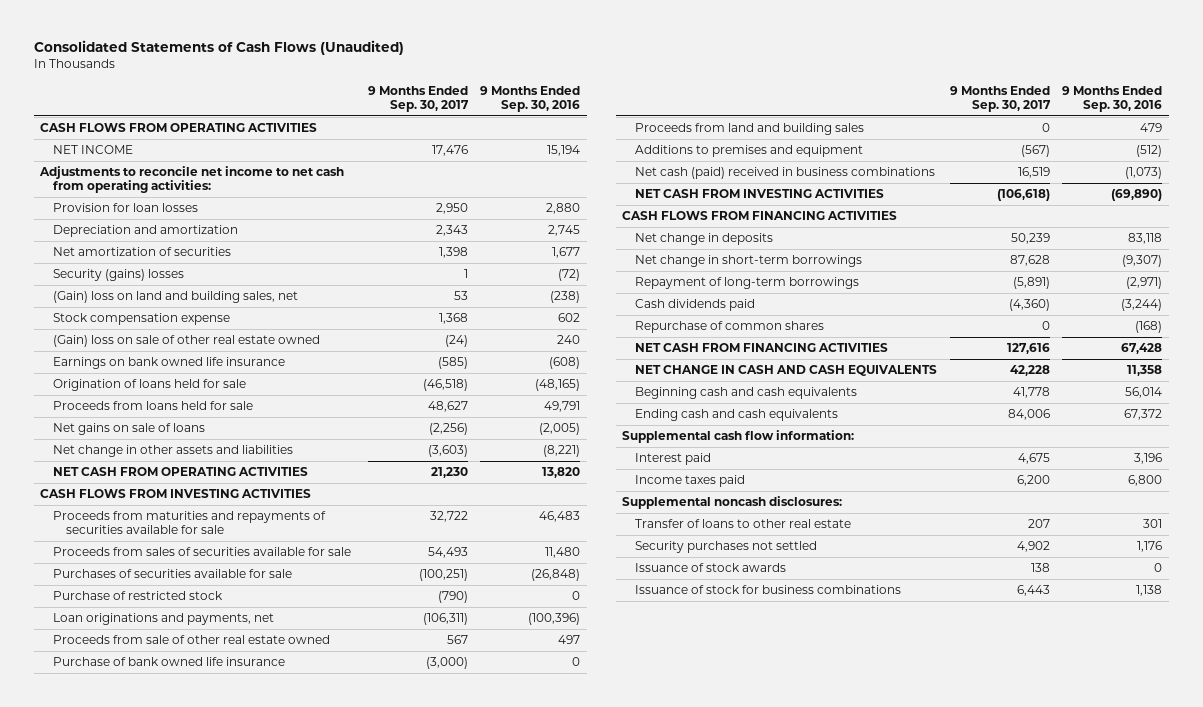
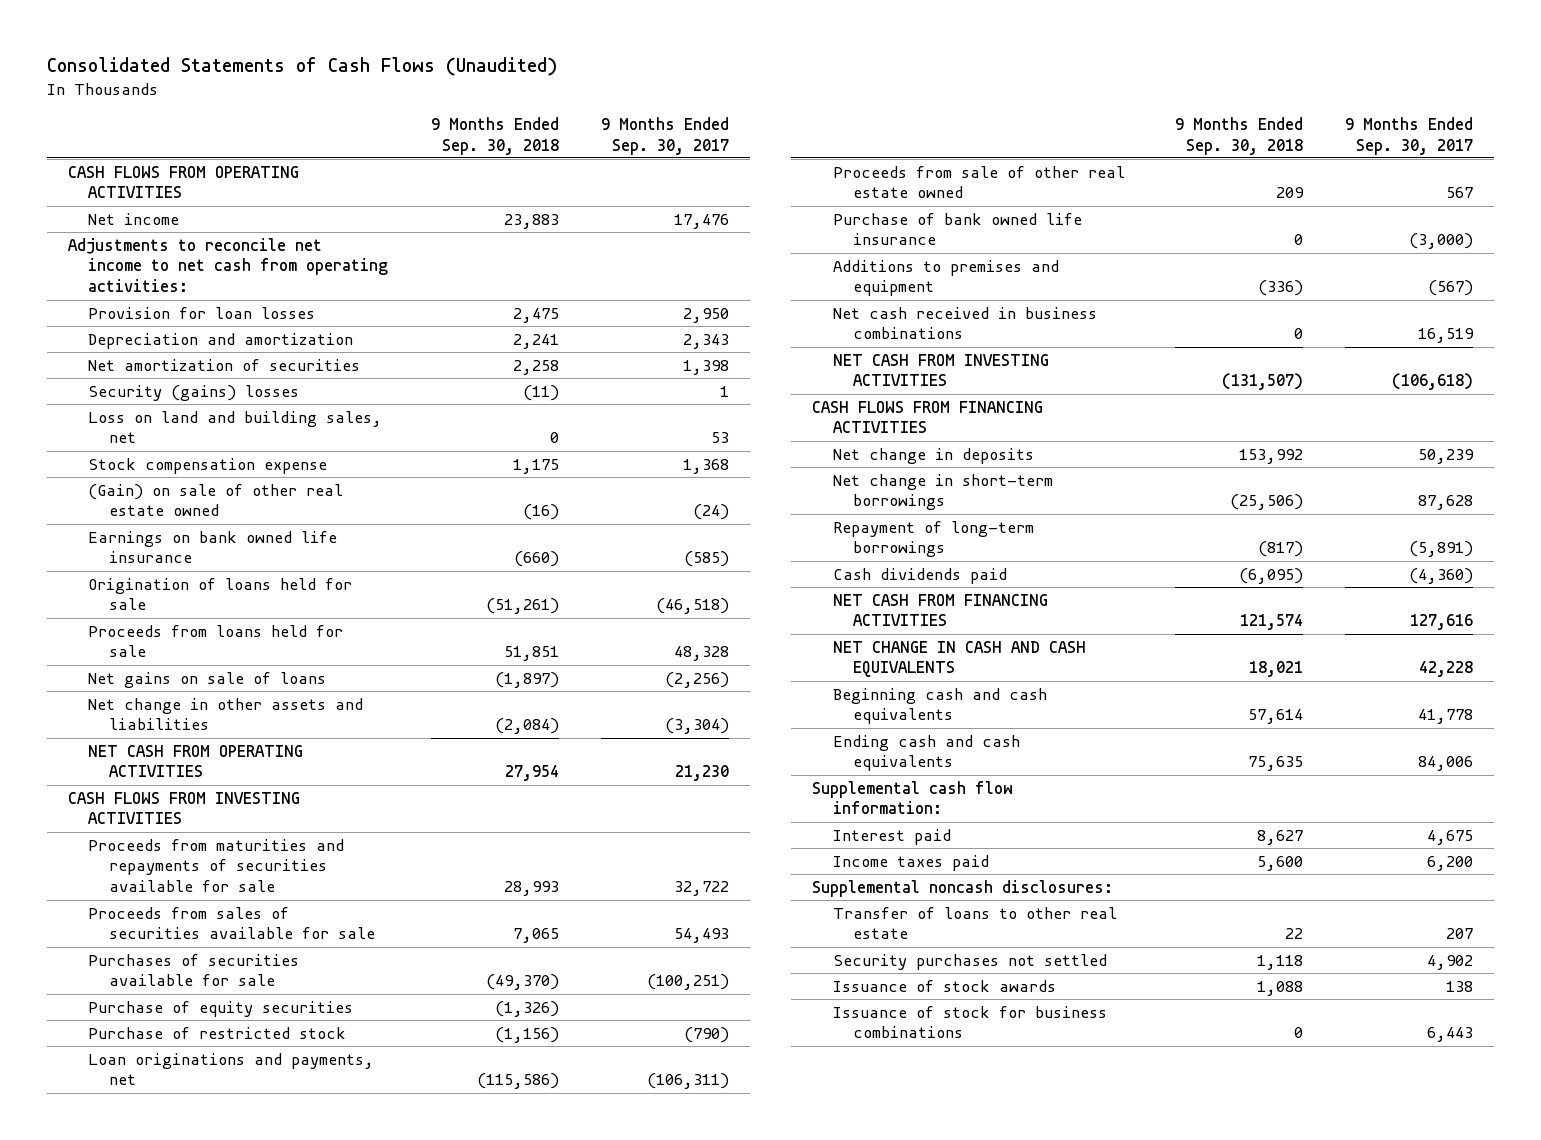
- | 9 Months Ended Sep. 30, 2017 | 9 Months Ended Sep. 30, 2016
+ | 9 Months Ended Sep. 30, 2018 | 9 Months Ended Sep. 30, 2017
- NET INCOME | 17,476 | 15,194
+ Net income | 23,883 | 17,476
- (Gain) loss on land and building sales, net | 53 | (238)
+ Loss on land and building sales, net | 0 | 53
- (Gain) loss on sale of other real estate owned | (24) | 240
+ (Gain) on sale of other real estate owned | (16) | (24)
- Proceeds from loans held for sale | 48,627 | 49,791
+ Proceeds from loans held for sale | 51,851 | 48,328
- Net change in other assets and liabilities | (3,603) | (8,221)
+ Net change in other assets and liabilities | (2,084) | (3,304)
+ Purchase of equity securities | (1,326) |
- Proceeds from land and building sales | 0 | 479
- Net cash (paid) received in business combinations | 16,519 | (1,073)
+ Net cash received in business combinations | 0 | 16,519
- Repurchase of common shares | 0 | (168)

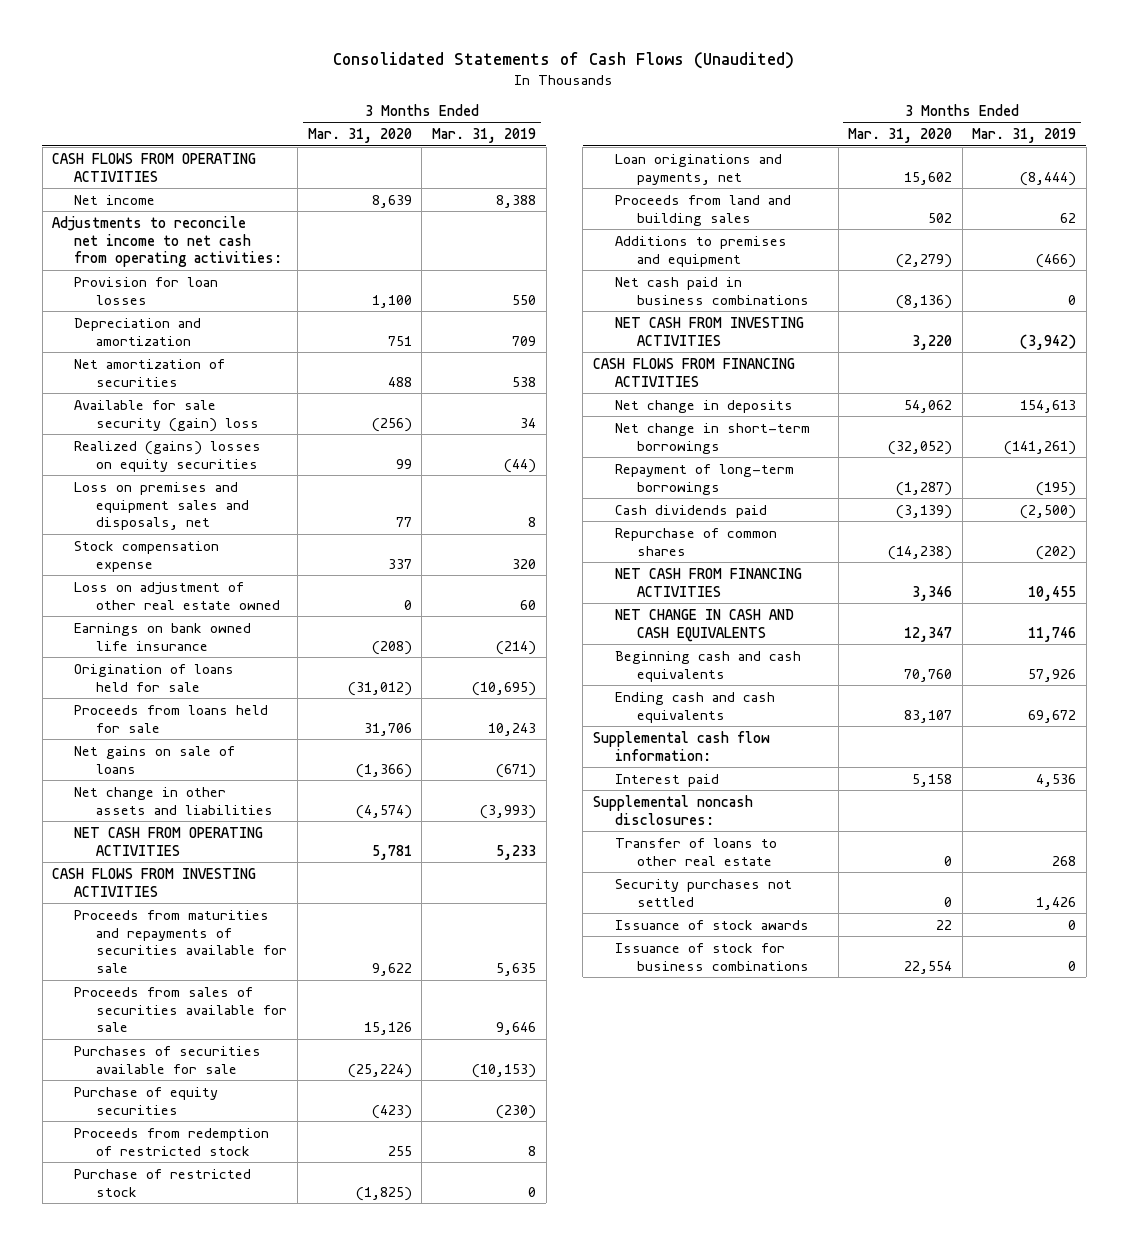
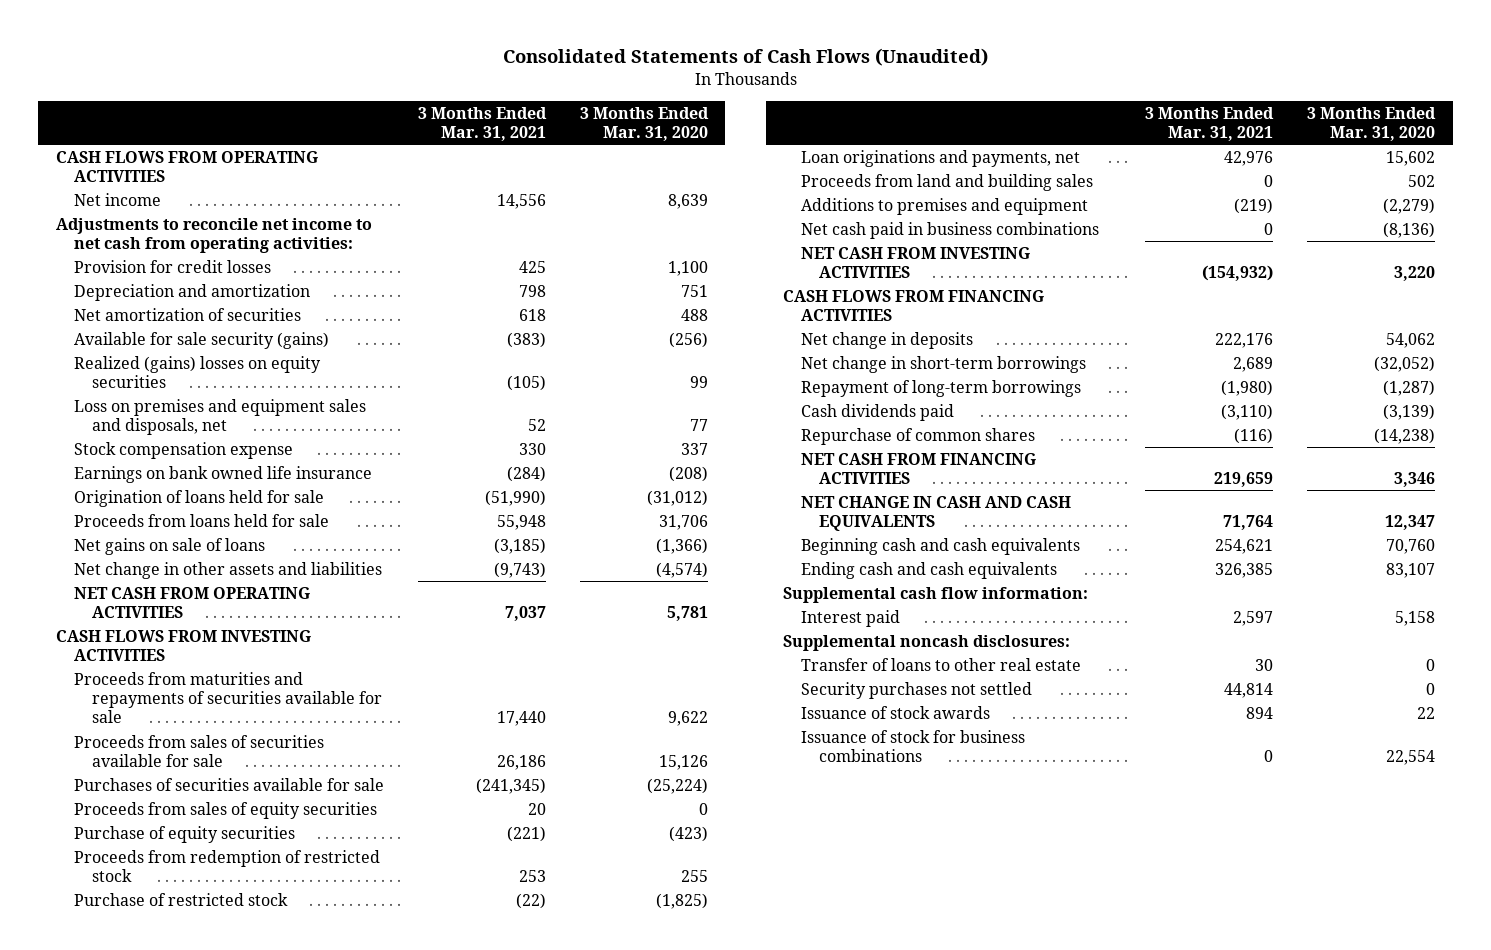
- | 3 Months Ended Mar. 31, 2020 | 3 Months Ended Mar. 31, 2019
+ | 3 Months Ended Mar. 31, 2021 | 3 Months Ended Mar. 31, 2020
- Provision for loan losses | 1,100 | 550
+ Provision for credit losses | 425 | 1,100
- Available for sale security (gain) loss | (256) | 34
+ Available for sale security (gains) | (383) | (256)
- Loss on adjustment of other real estate owned | 0 | 60
+ Proceeds from sales of equity securities | 20 | 0

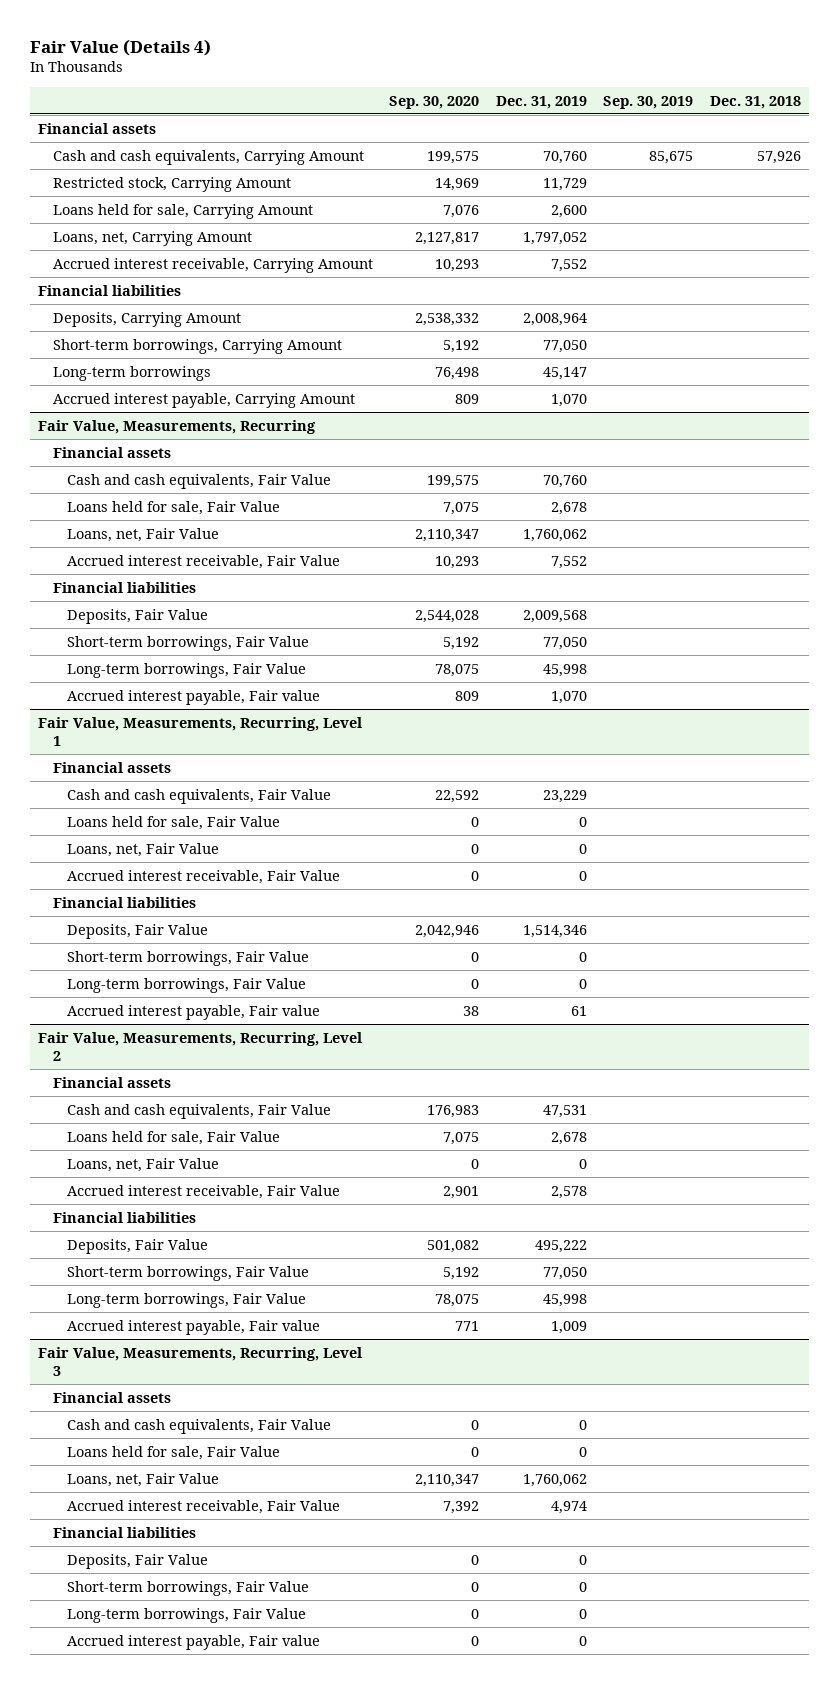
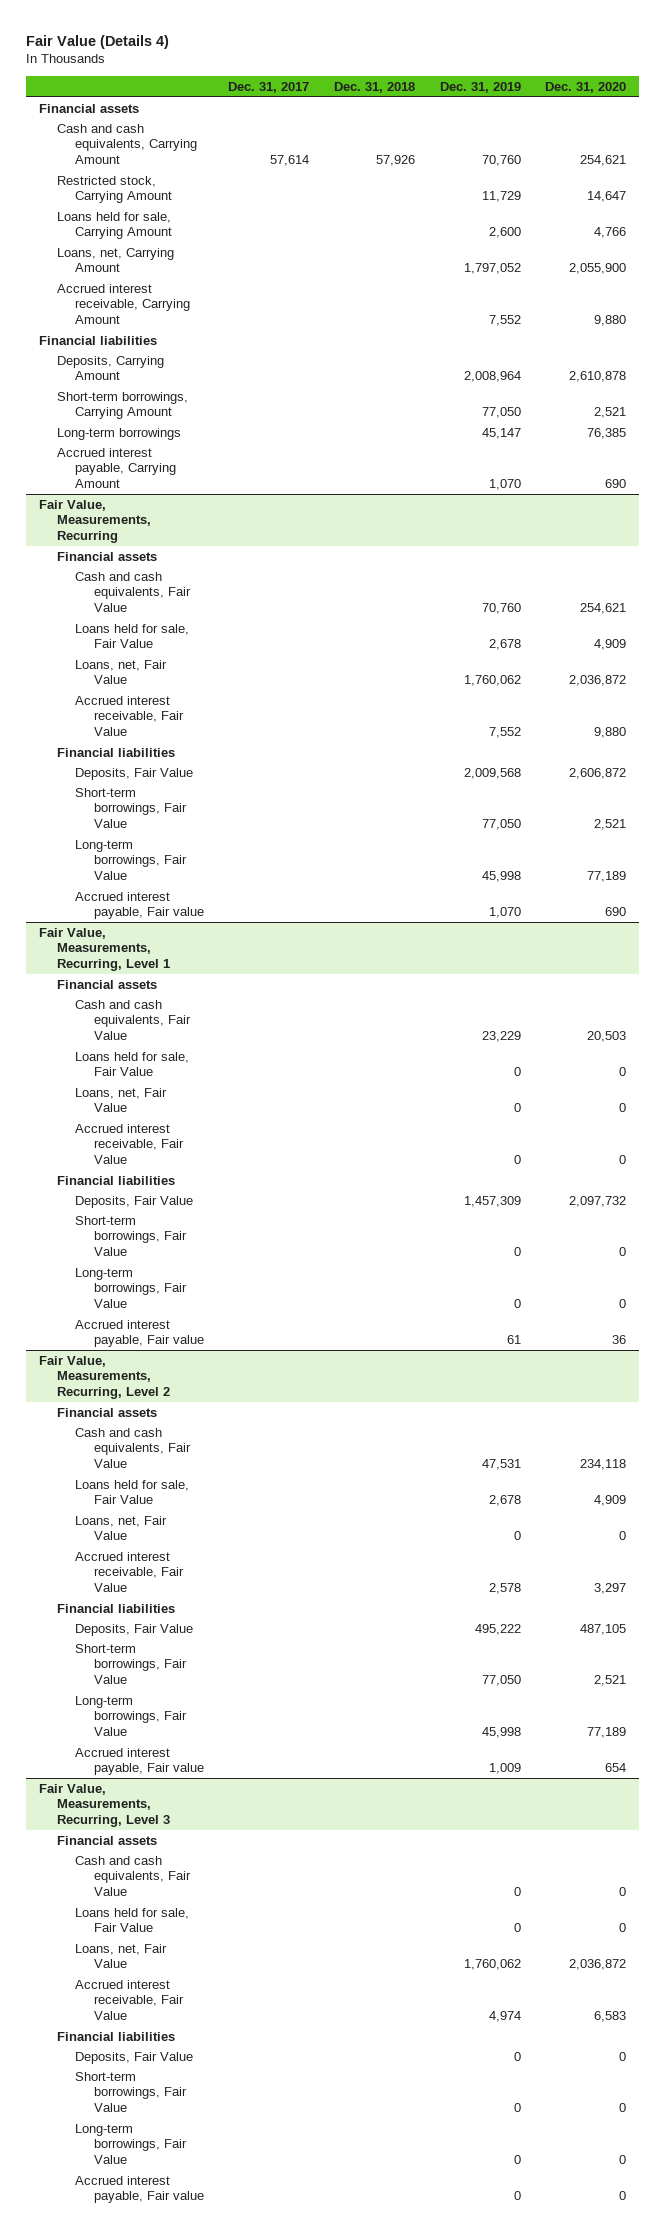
- | Sep. 30, 2020 | Dec. 31, 2019 | Sep. 30, 2019 | Dec. 31, 2018
+ | Dec. 31, 2017 | Dec. 31, 2018 | Dec. 31, 2019 | Dec. 31, 2020
@ Fair Value, Measurements, Recurring, Level 1
- Deposits, Fair Value | 2,042,946 | 1,514,346 | |
+ Deposits, Fair Value | | | 1,457,309 | 2,097,732

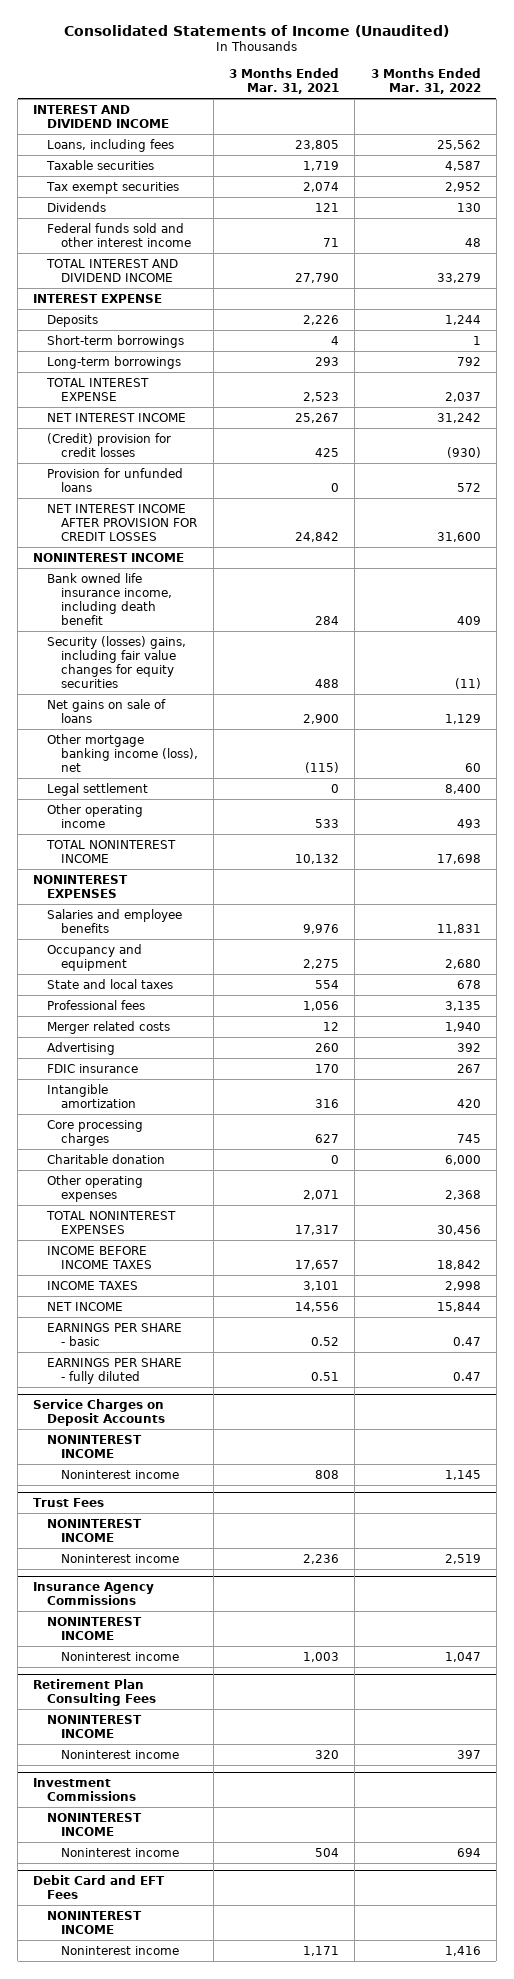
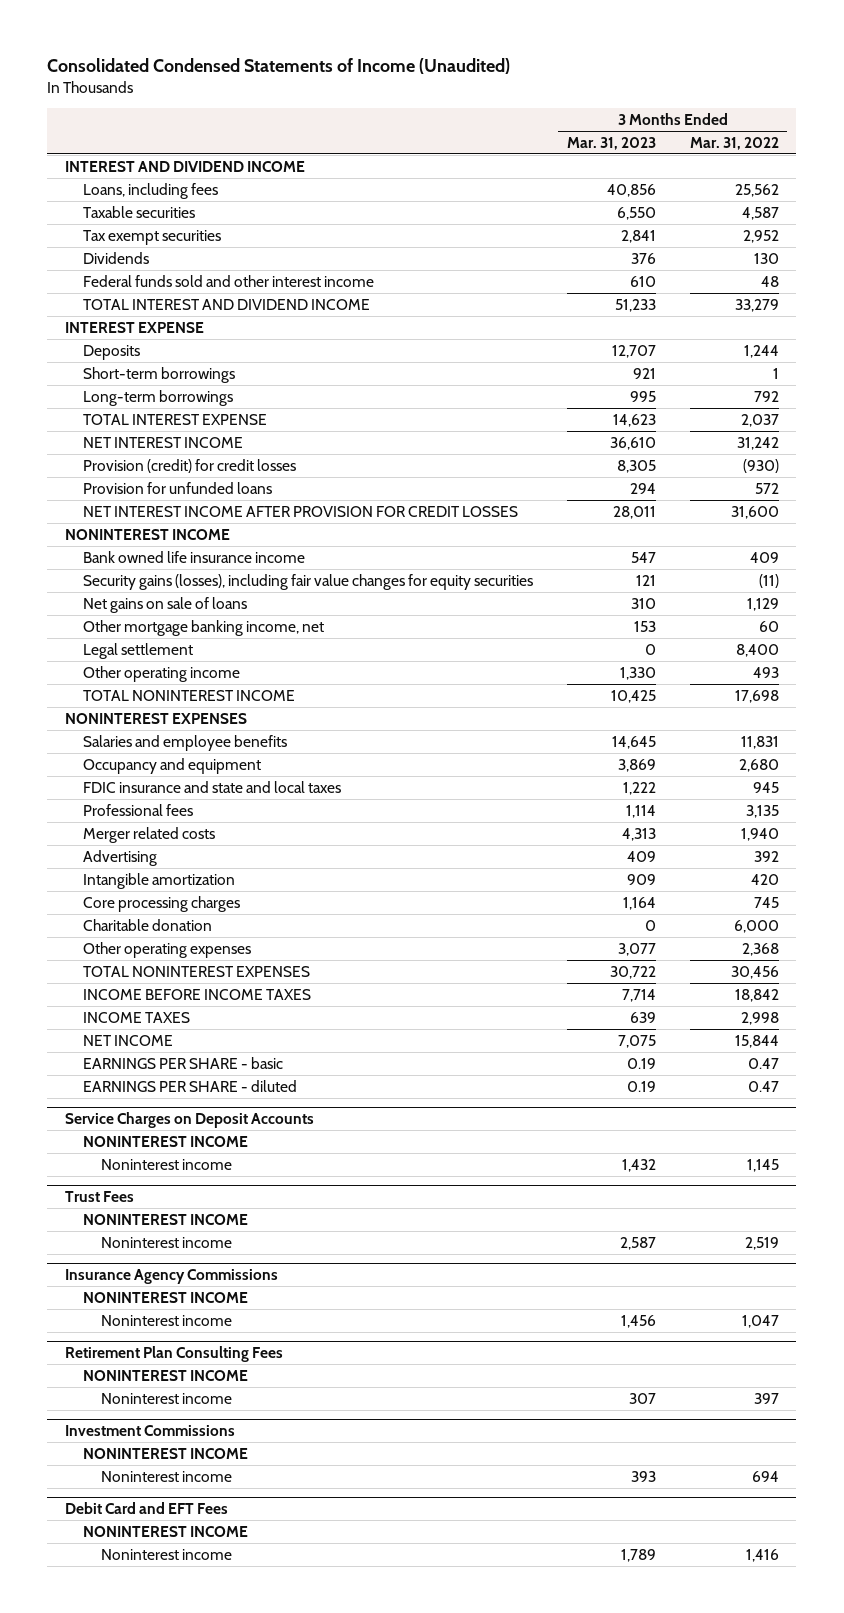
- Consolidated Statements of Income (Unaudited)
+ Consolidated Condensed Statements of Income (Unaudited)
- | 3 Months Ended Mar. 31, 2021 | 3 Months Ended Mar. 31, 2022
+ | 3 Months Ended Mar. 31, 2023 | 3 Months Ended Mar. 31, 2022
- (Credit) provision for credit losses | 425 | (930)
+ Provision (credit) for credit losses | 8,305 | (930)
- Bank owned life insurance income, including death benefit | 284 | 409
- Security (losses) gains, including fair value changes for equity securities | 488 | (11)
+ Bank owned life insurance income | 547 | 409
+ Security gains (losses), including fair value changes for equity securities | 121 | (11)
- Other mortgage banking income (loss), net | (115) | 60
+ Other mortgage banking income, net | 153 | 60
- State and local taxes | 554 | 678
+ FDIC insurance and state and local taxes | 1,222 | 945
- FDIC insurance | 170 | 267
- EARNINGS PER SHARE - fully diluted | 0.51 | 0.47
+ EARNINGS PER SHARE - diluted | 0.19 | 0.47

